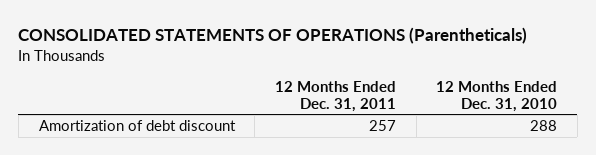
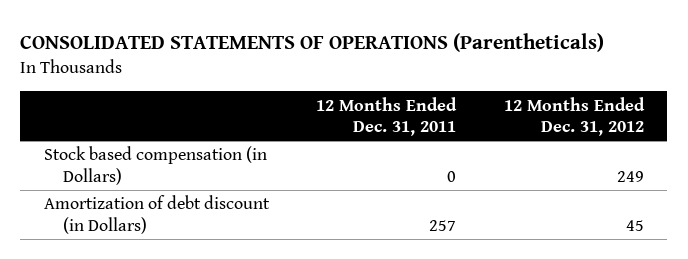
- | 12 Months Ended Dec. 31, 2011 | 12 Months Ended Dec. 31, 2010
+ | 12 Months Ended Dec. 31, 2011 | 12 Months Ended Dec. 31, 2012
- Amortization of debt discount | 257 | 288
+ Stock based compensation (in Dollars) | 0 | 249
+ Amortization of debt discount (in Dollars) | 257 | 45

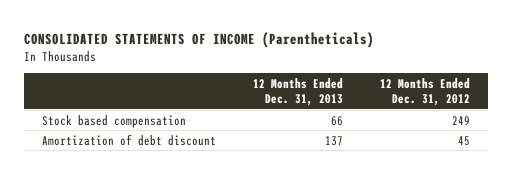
- CONSOLIDATED STATEMENTS OF OPERATIONS (Parentheticals)
+ CONSOLIDATED STATEMENTS OF INCOME (Parentheticals)
- | 12 Months Ended Dec. 31, 2011 | 12 Months Ended Dec. 31, 2012
+ | 12 Months Ended Dec. 31, 2013 | 12 Months Ended Dec. 31, 2012
- Stock based compensation (in Dollars) | 0 | 249
- Amortization of debt discount (in Dollars) | 257 | 45
+ Stock based compensation | 66 | 249
+ Amortization of debt discount | 137 | 45

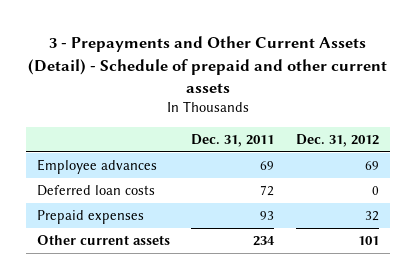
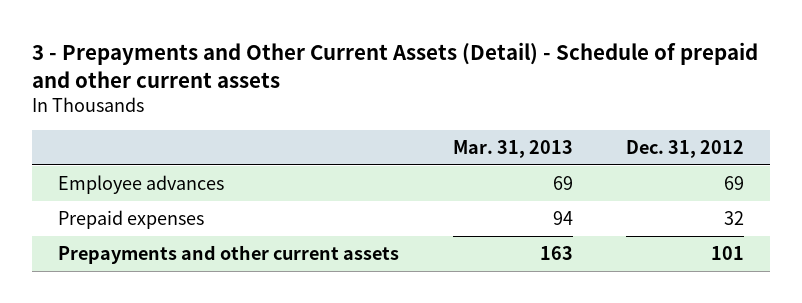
- | Dec. 31, 2011 | Dec. 31, 2012
+ | Mar. 31, 2013 | Dec. 31, 2012
- Deferred loan costs | 72 | 0
- Other current assets | 234 | 101
+ Prepayments and other current assets | 163 | 101

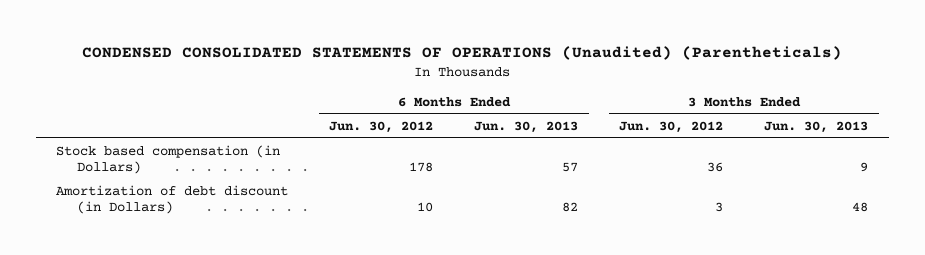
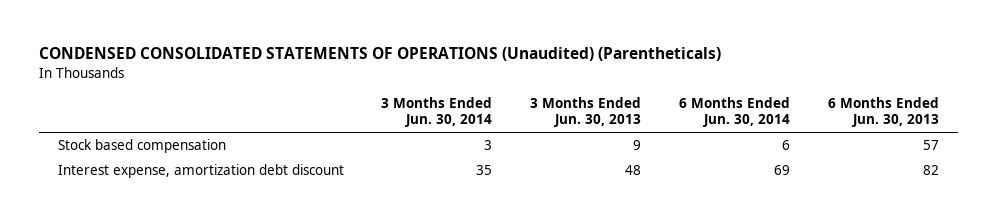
- | 6 Months Ended Jun. 30, 2012 | 6 Months Ended Jun. 30, 2013 | 3 Months Ended Jun. 30, 2012 | 3 Months Ended Jun. 30, 2013
+ | 3 Months Ended Jun. 30, 2014 | 3 Months Ended Jun. 30, 2013 | 6 Months Ended Jun. 30, 2014 | 6 Months Ended Jun. 30, 2013
- Stock based compensation (in Dollars) | 178 | 57 | 36 | 9
- Amortization of debt discount (in Dollars) | 10 | 82 | 3 | 48
+ Stock based compensation | 3 | 9 | 6 | 57
+ Interest expense, amortization debt discount | 35 | 48 | 69 | 82

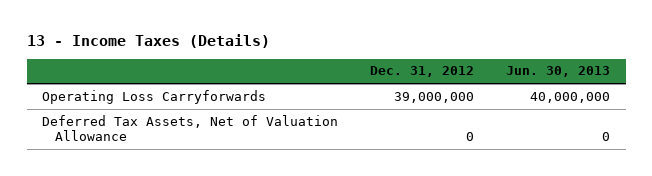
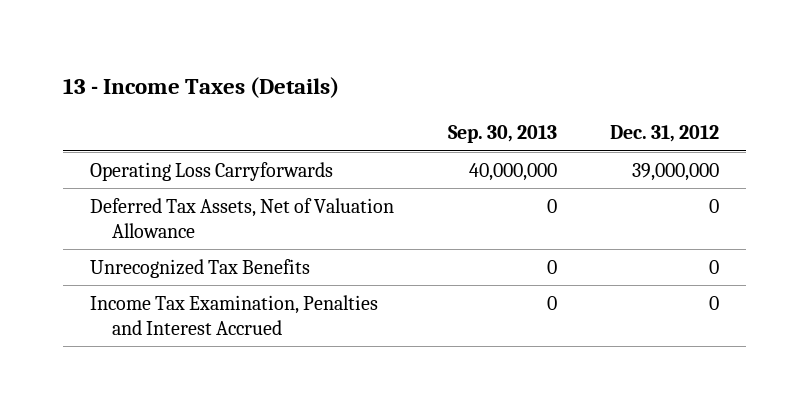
- | Dec. 31, 2012 | Jun. 30, 2013
+ | Sep. 30, 2013 | Dec. 31, 2012
+ Unrecognized Tax Benefits | 0 | 0
+ Income Tax Examination, Penalties and Interest Accrued | 0 | 0

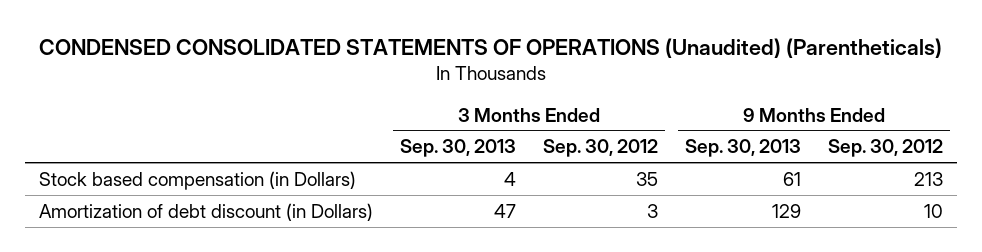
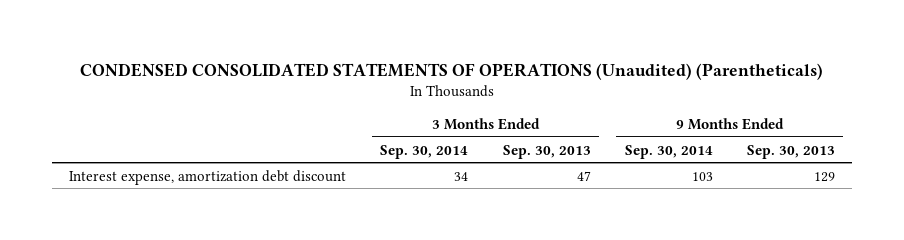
- | 3 Months Ended Sep. 30, 2013 | 3 Months Ended Sep. 30, 2012 | 9 Months Ended Sep. 30, 2013 | 9 Months Ended Sep. 30, 2012
+ | 3 Months Ended Sep. 30, 2014 | 3 Months Ended Sep. 30, 2013 | 9 Months Ended Sep. 30, 2014 | 9 Months Ended Sep. 30, 2013
- Stock based compensation (in Dollars) | 4 | 35 | 61 | 213
- Amortization of debt discount (in Dollars) | 47 | 3 | 129 | 10
+ Interest expense, amortization debt discount | 34 | 47 | 103 | 129

